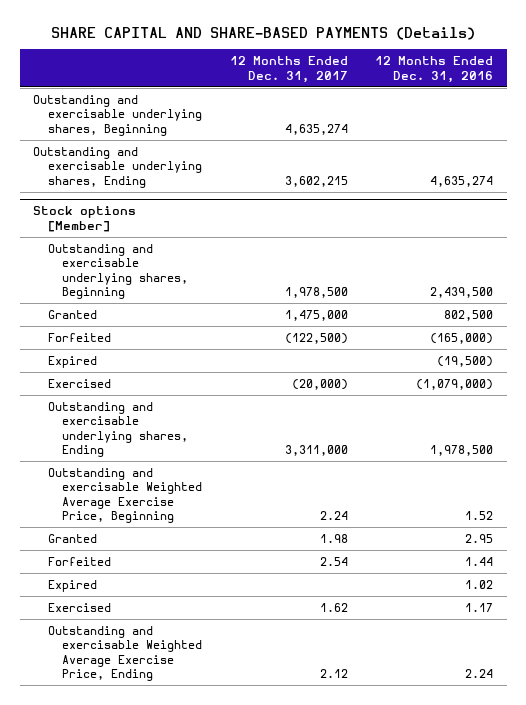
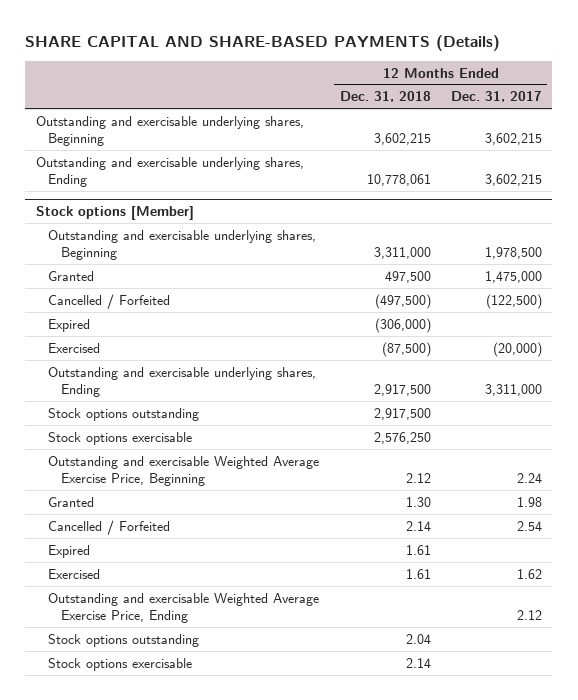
- | 12 Months Ended Dec. 31, 2017 | 12 Months Ended Dec. 31, 2016
+ | 12 Months Ended Dec. 31, 2018 | 12 Months Ended Dec. 31, 2017
- Outstanding and exercisable underlying shares, Beginning | 4,635,274 |
+ Outstanding and exercisable underlying shares, Beginning | 3,602,215 | 3,602,215
@ Stock options [Member]
- Forfeited | (122,500) | (165,000)
+ Cancelled / Forfeited | (497,500) | (122,500)
+ Stock options outstanding | 2,917,500 |
+ Stock options exercisable | 2,576,250 |
- Forfeited | 2.54 | 1.44
+ Cancelled / Forfeited | 2.14 | 2.54
+ Stock options outstanding | 2.04 |
+ Stock options exercisable | 2.14 |

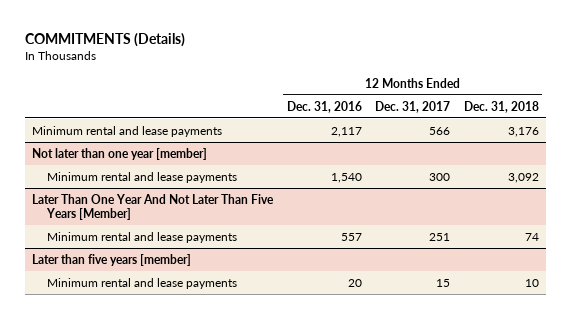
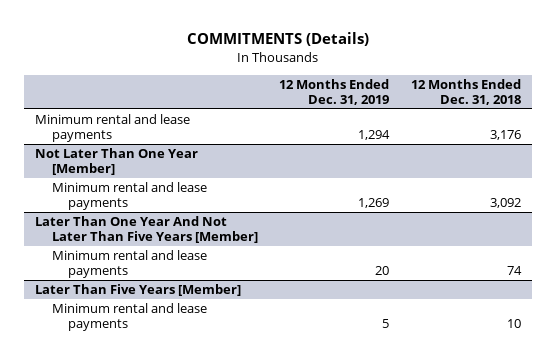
- | 12 Months Ended Dec. 31, 2016 | 12 Months Ended Dec. 31, 2017 | 12 Months Ended Dec. 31, 2018
+ | 12 Months Ended Dec. 31, 2019 | 12 Months Ended Dec. 31, 2018
- Not later than one year [member]
+ Not Later Than One Year [Member]
- Later than five years [member]
+ Later Than Five Years [Member]

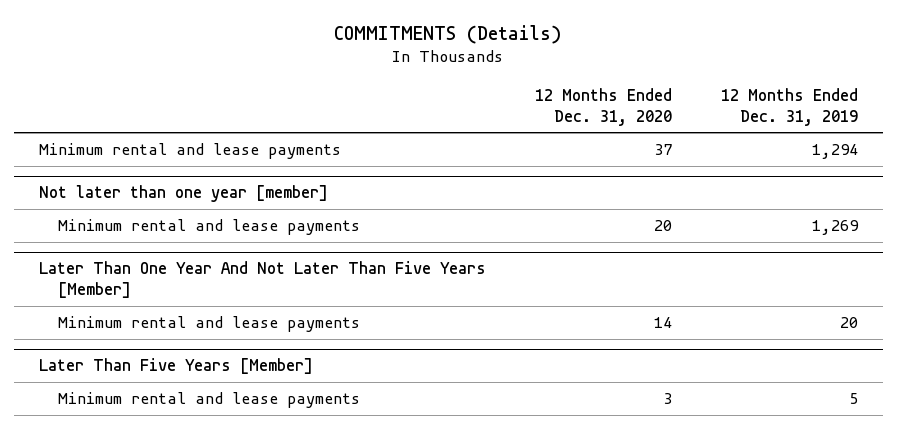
- | 12 Months Ended Dec. 31, 2019 | 12 Months Ended Dec. 31, 2018
+ | 12 Months Ended Dec. 31, 2020 | 12 Months Ended Dec. 31, 2019
- Not Later Than One Year [Member]
+ Not later than one year [member]

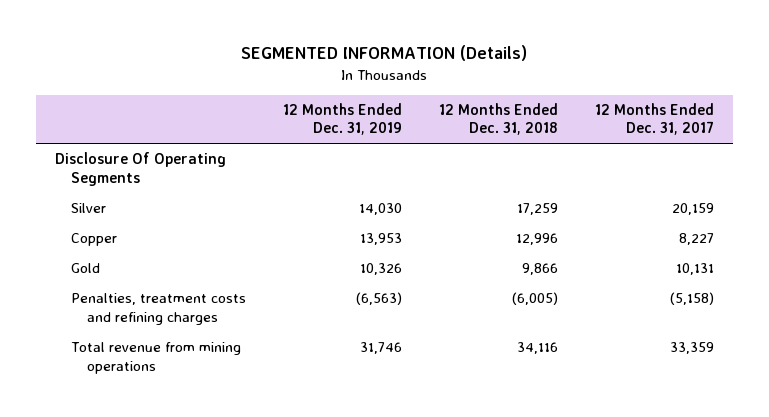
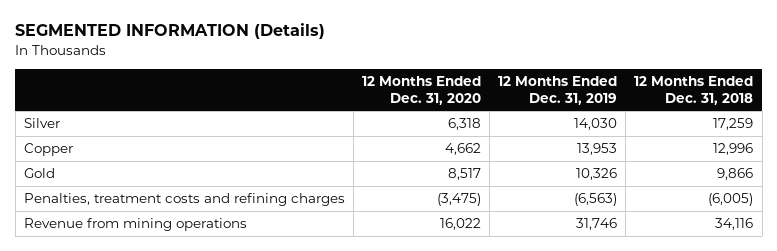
- | 12 Months Ended Dec. 31, 2019 | 12 Months Ended Dec. 31, 2018 | 12 Months Ended Dec. 31, 2017
+ | 12 Months Ended Dec. 31, 2020 | 12 Months Ended Dec. 31, 2019 | 12 Months Ended Dec. 31, 2018
- Disclosure Of Operating Segments
- Total revenue from mining operations | 31,746 | 34,116 | 33,359
+ Revenue from mining operations | 16,022 | 31,746 | 34,116

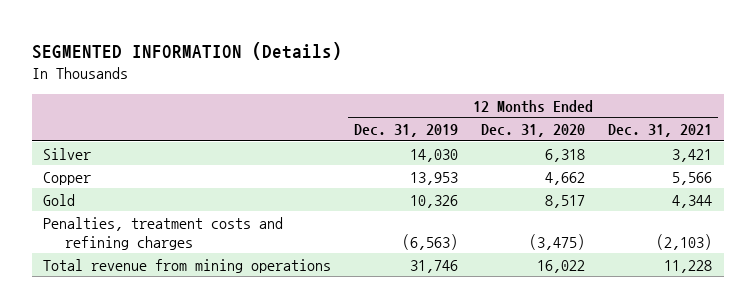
- | 12 Months Ended Dec. 31, 2020 | 12 Months Ended Dec. 31, 2019 | 12 Months Ended Dec. 31, 2018
+ | 12 Months Ended Dec. 31, 2019 | 12 Months Ended Dec. 31, 2020 | 12 Months Ended Dec. 31, 2021
- Revenue from mining operations | 16,022 | 31,746 | 34,116
+ Total revenue from mining operations | 31,746 | 16,022 | 11,228

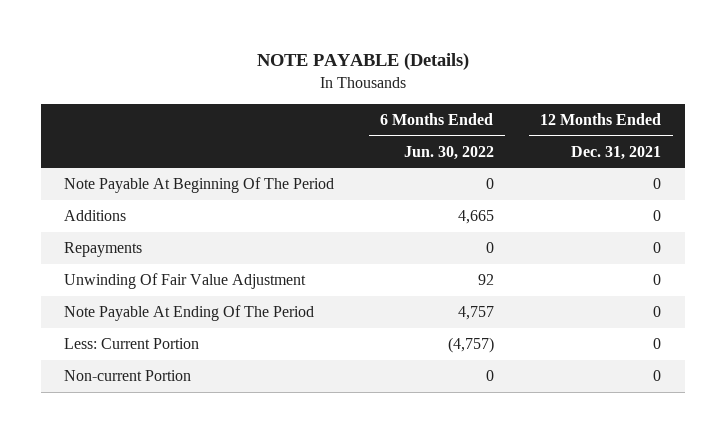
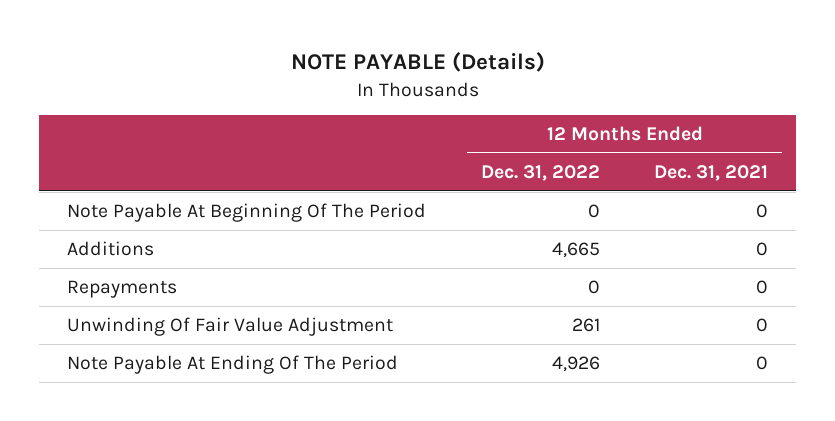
- | 6 Months Ended Jun. 30, 2022 | 12 Months Ended Dec. 31, 2021
+ | 12 Months Ended Dec. 31, 2022 | 12 Months Ended Dec. 31, 2021
- Less: Current Portion | (4,757) | 0
- Non-current Portion | 0 | 0

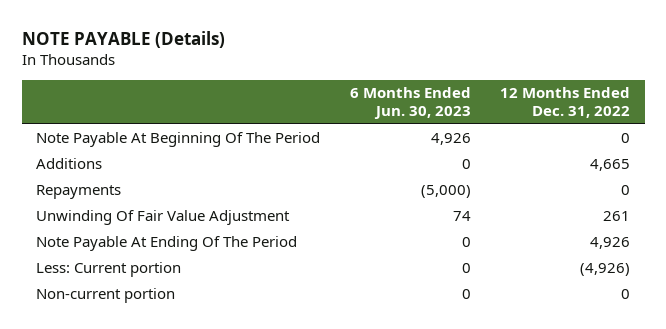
- | 12 Months Ended Dec. 31, 2022 | 12 Months Ended Dec. 31, 2021
+ | 6 Months Ended Jun. 30, 2023 | 12 Months Ended Dec. 31, 2022
+ Less: Current portion | 0 | (4,926)
+ Non-current portion | 0 | 0

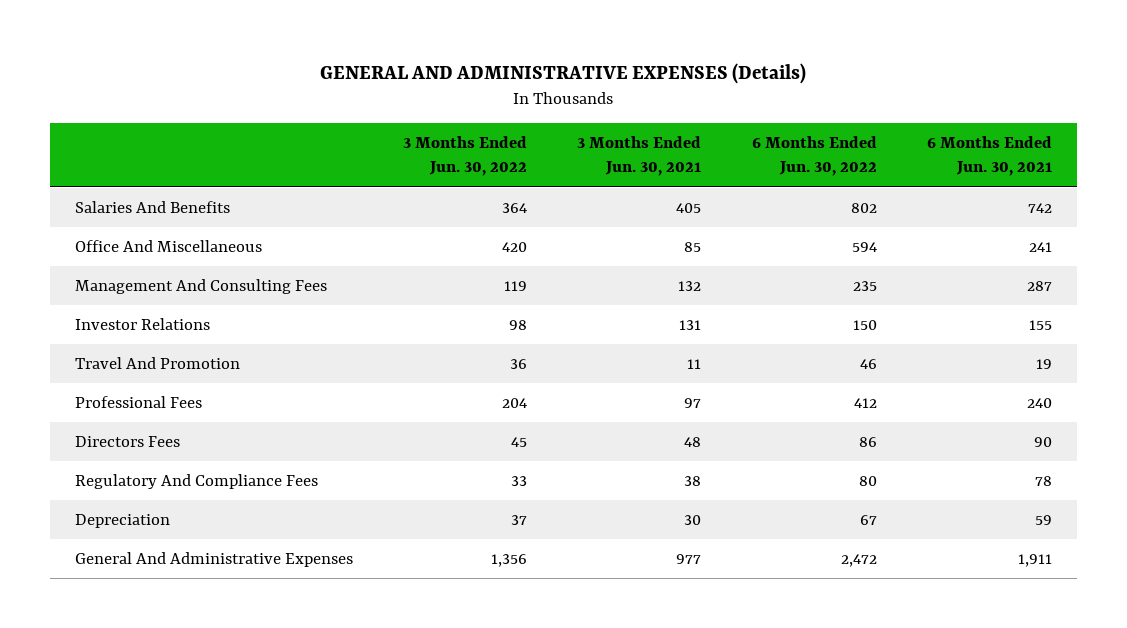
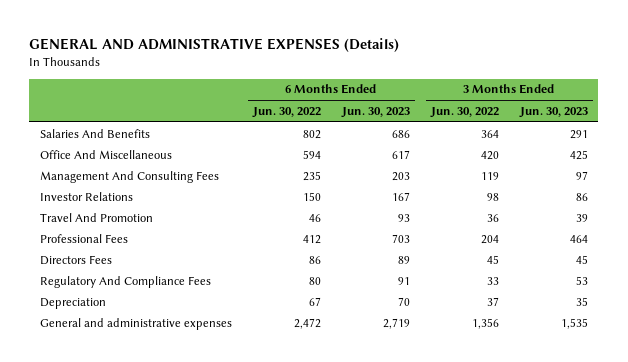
- | 3 Months Ended Jun. 30, 2022 | 3 Months Ended Jun. 30, 2021 | 6 Months Ended Jun. 30, 2022 | 6 Months Ended Jun. 30, 2021
+ | 6 Months Ended Jun. 30, 2022 | 6 Months Ended Jun. 30, 2023 | 3 Months Ended Jun. 30, 2022 | 3 Months Ended Jun. 30, 2023
- General And Administrative Expenses | 1,356 | 977 | 2,472 | 1,911
+ General and administrative expenses | 2,472 | 2,719 | 1,356 | 1,535

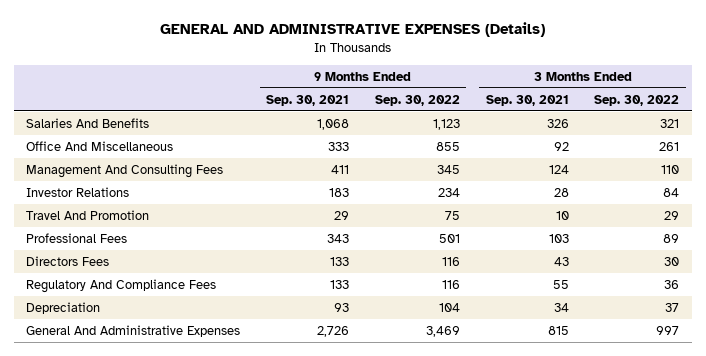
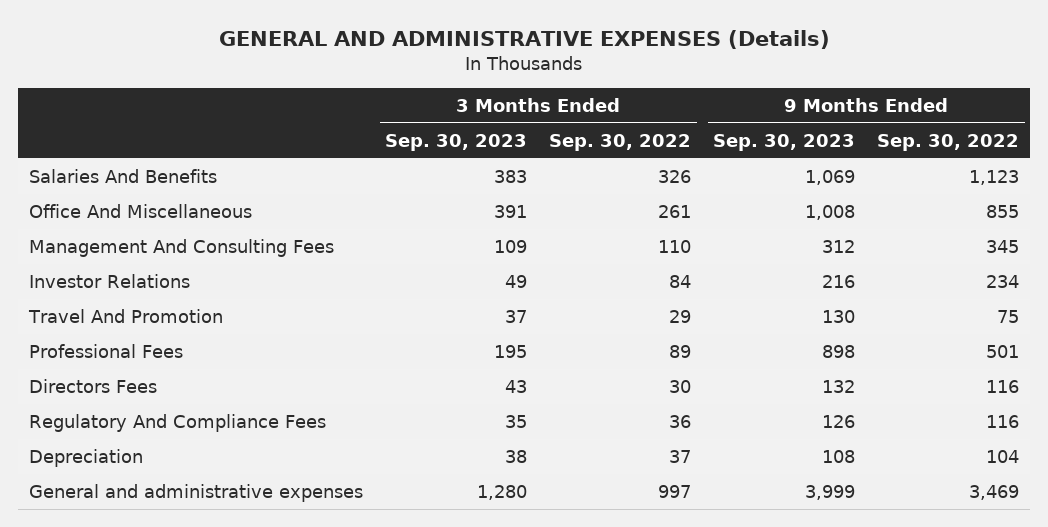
- | 9 Months Ended Sep. 30, 2021 | 9 Months Ended Sep. 30, 2022 | 3 Months Ended Sep. 30, 2021 | 3 Months Ended Sep. 30, 2022
+ | 3 Months Ended Sep. 30, 2023 | 3 Months Ended Sep. 30, 2022 | 9 Months Ended Sep. 30, 2023 | 9 Months Ended Sep. 30, 2022
- Salaries And Benefits | 1,068 | 1,123 | 326 | 321
+ Salaries And Benefits | 383 | 326 | 1,069 | 1,123
- General And Administrative Expenses | 2,726 | 3,469 | 815 | 997
+ General and administrative expenses | 1,280 | 997 | 3,999 | 3,469

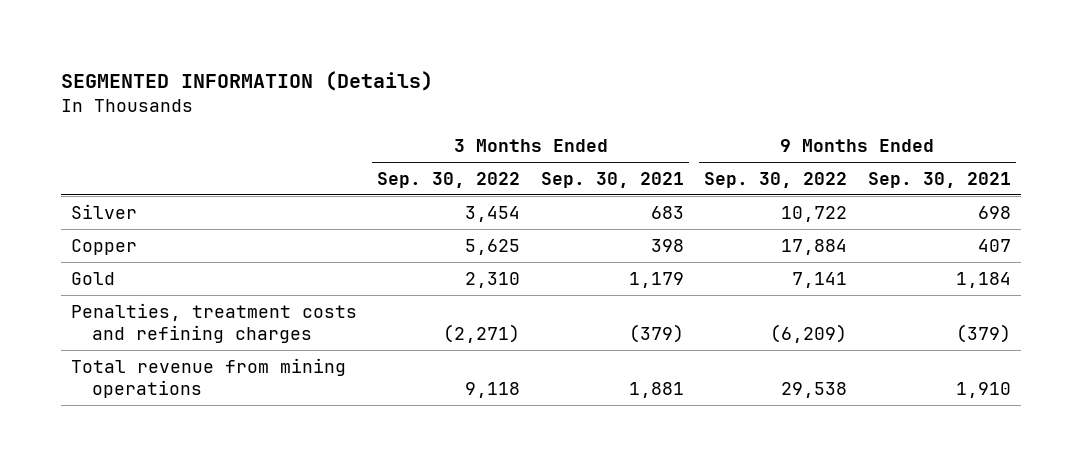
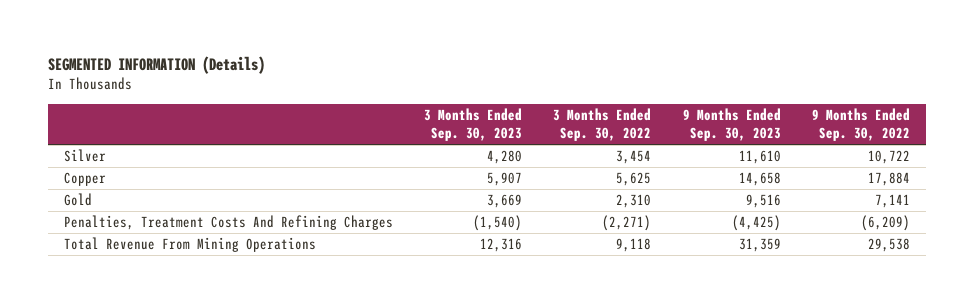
- | 3 Months Ended Sep. 30, 2022 | 3 Months Ended Sep. 30, 2021 | 9 Months Ended Sep. 30, 2022 | 9 Months Ended Sep. 30, 2021
+ | 3 Months Ended Sep. 30, 2023 | 3 Months Ended Sep. 30, 2022 | 9 Months Ended Sep. 30, 2023 | 9 Months Ended Sep. 30, 2022
- Penalties, treatment costs and refining charges | (2,271) | (379) | (6,209) | (379)
- Total revenue from mining operations | 9,118 | 1,881 | 29,538 | 1,910
+ Penalties, Treatment Costs And Refining Charges | (1,540) | (2,271) | (4,425) | (6,209)
+ Total Revenue From Mining Operations | 12,316 | 9,118 | 31,359 | 29,538

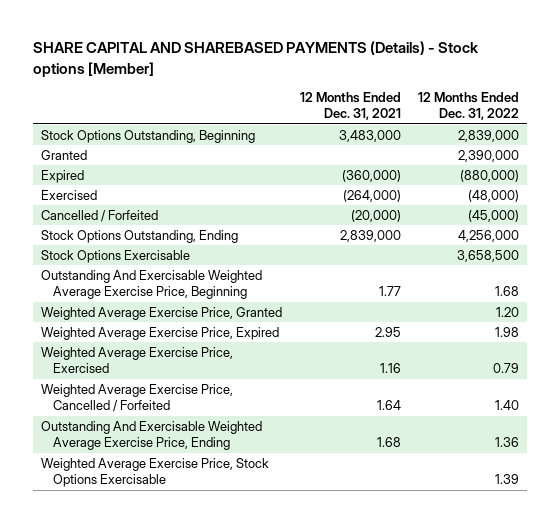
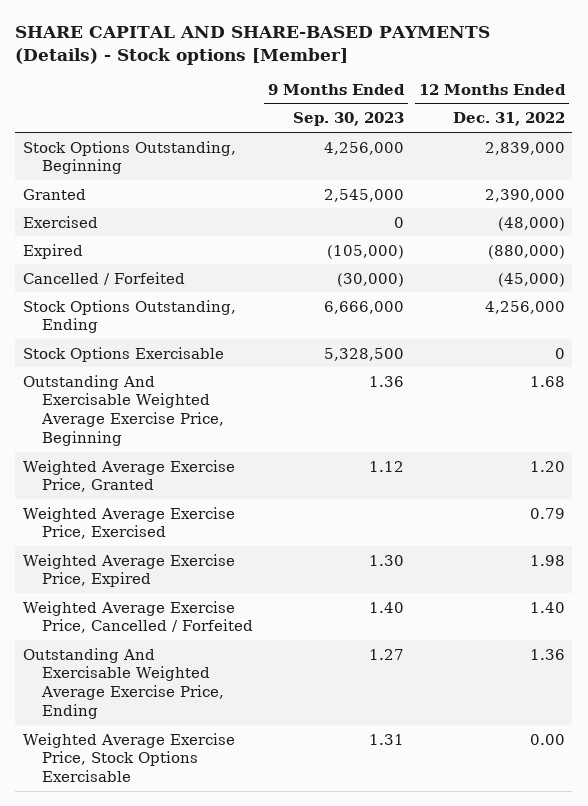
- SHARE CAPITAL AND SHAREBASED PAYMENTS (Details) - Stock options [Member]
+ SHARE CAPITAL AND SHARE-BASED PAYMENTS (Details) - Stock options [Member]
- | 12 Months Ended Dec. 31, 2021 | 12 Months Ended Dec. 31, 2022
+ | 9 Months Ended Sep. 30, 2023 | 12 Months Ended Dec. 31, 2022
moved down: Expired | (105,000) | (880,000)
- Stock Options Exercisable | | 3,658,500
+ Stock Options Exercisable | 5,328,500 | 0
moved down: Weighted Average Exercise Price, Expired | 1.30 | 1.98
- Weighted Average Exercise Price, Stock Options Exercisable | | 1.39
+ Weighted Average Exercise Price, Stock Options Exercisable | 1.31 | 0.00

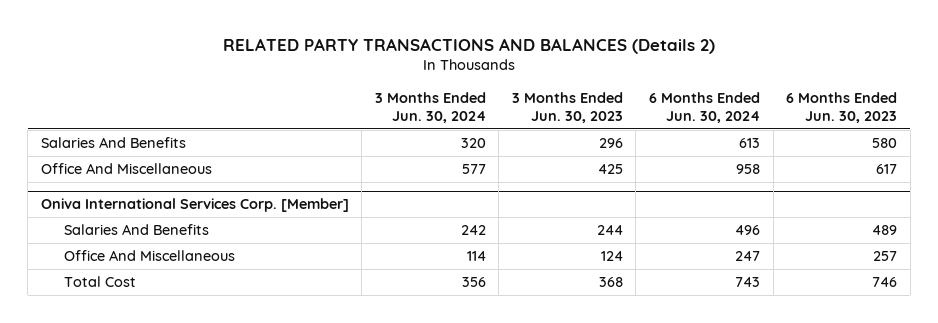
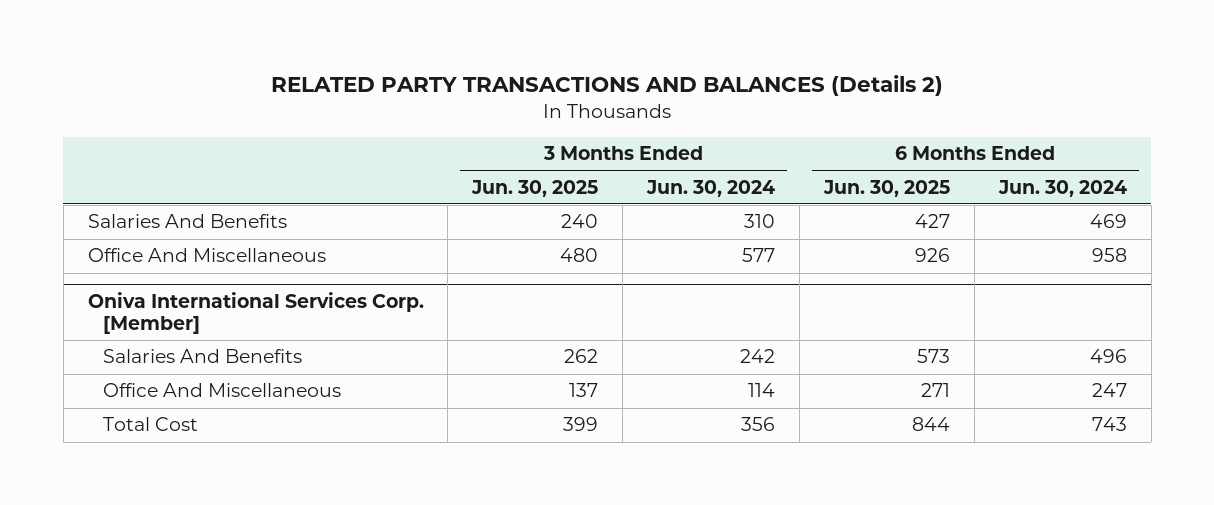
- | 3 Months Ended Jun. 30, 2024 | 3 Months Ended Jun. 30, 2023 | 6 Months Ended Jun. 30, 2024 | 6 Months Ended Jun. 30, 2023
+ | 3 Months Ended Jun. 30, 2025 | 3 Months Ended Jun. 30, 2024 | 6 Months Ended Jun. 30, 2025 | 6 Months Ended Jun. 30, 2024
- Salaries And Benefits | 320 | 296 | 613 | 580
+ Salaries And Benefits | 240 | 310 | 427 | 469

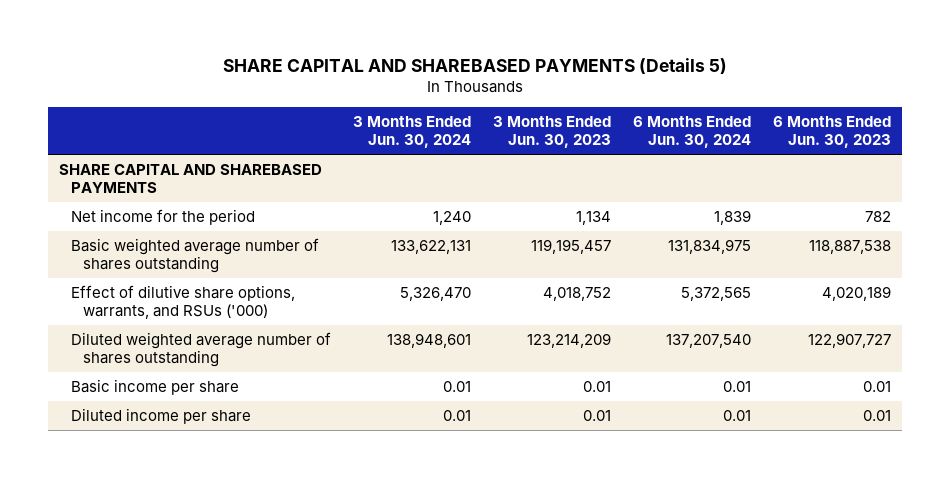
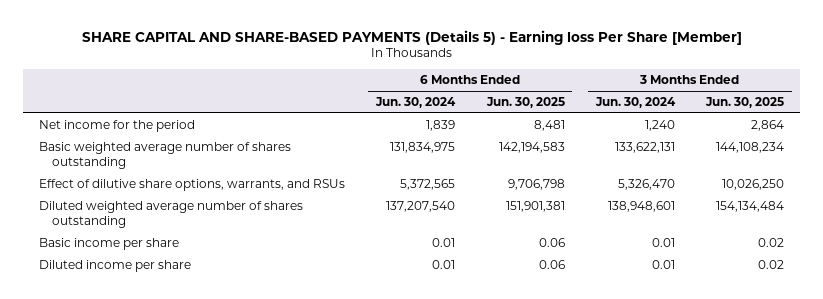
- SHARE CAPITAL AND SHAREBASED PAYMENTS (Details 5)
+ SHARE CAPITAL AND SHARE-BASED PAYMENTS (Details 5) - Earning loss Per Share [Member]
- | 3 Months Ended Jun. 30, 2024 | 3 Months Ended Jun. 30, 2023 | 6 Months Ended Jun. 30, 2024 | 6 Months Ended Jun. 30, 2023
+ | 6 Months Ended Jun. 30, 2024 | 6 Months Ended Jun. 30, 2025 | 3 Months Ended Jun. 30, 2024 | 3 Months Ended Jun. 30, 2025
- SHARE CAPITAL AND SHAREBASED PAYMENTS
- Effect of dilutive share options, warrants, and RSUs ('000) | 5,326,470 | 4,018,752 | 5,372,565 | 4,020,189
+ Effect of dilutive share options, warrants, and RSUs | 5,372,565 | 9,706,798 | 5,326,470 | 10,026,250

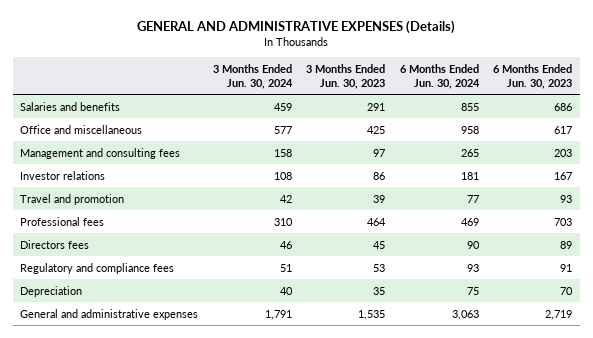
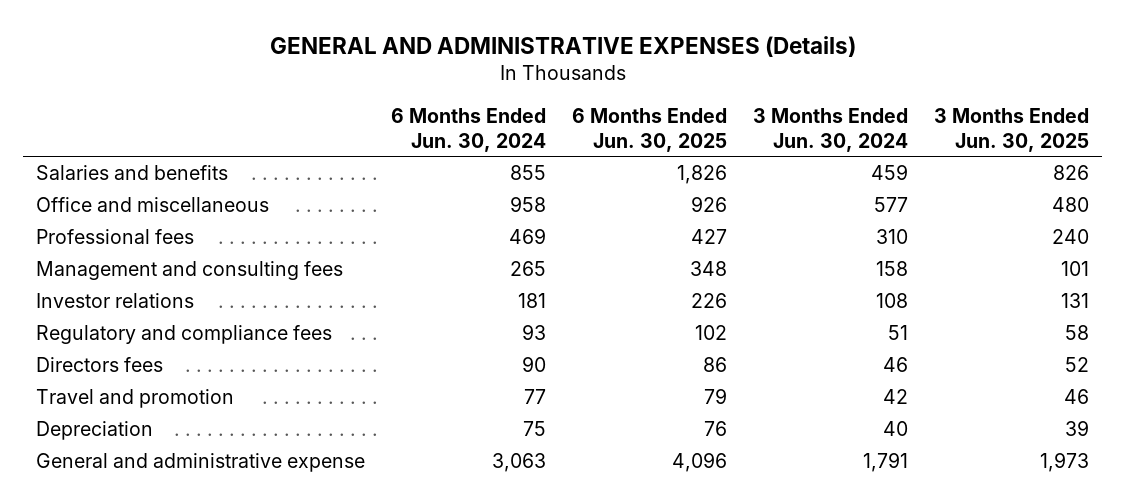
- | 3 Months Ended Jun. 30, 2024 | 3 Months Ended Jun. 30, 2023 | 6 Months Ended Jun. 30, 2024 | 6 Months Ended Jun. 30, 2023
+ | 6 Months Ended Jun. 30, 2024 | 6 Months Ended Jun. 30, 2025 | 3 Months Ended Jun. 30, 2024 | 3 Months Ended Jun. 30, 2025
moved up: Professional fees | 469 | 427 | 310 | 240
moved down: Directors fees | 90 | 86 | 46 | 52
moved down: Travel and promotion | 77 | 79 | 42 | 46
- General and administrative expenses | 1,791 | 1,535 | 3,063 | 2,719
+ General and administrative expense | 3,063 | 4,096 | 1,791 | 1,973

